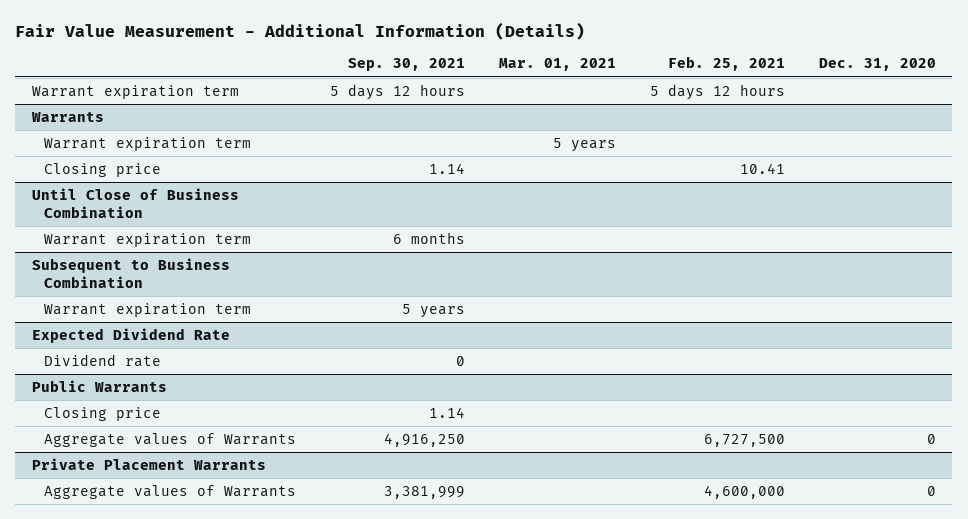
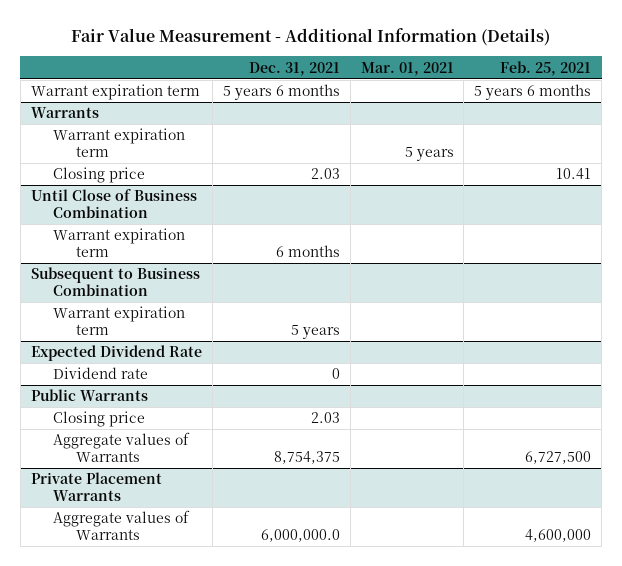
- | Sep. 30, 2021 | Mar. 01, 2021 | Feb. 25, 2021 | Dec. 31, 2020
+ | Dec. 31, 2021 | Mar. 01, 2021 | Feb. 25, 2021
- Warrant expiration term | 5 days 12 hours | | 5 days 12 hours |
+ Warrant expiration term | 5 years 6 months | | 5 years 6 months

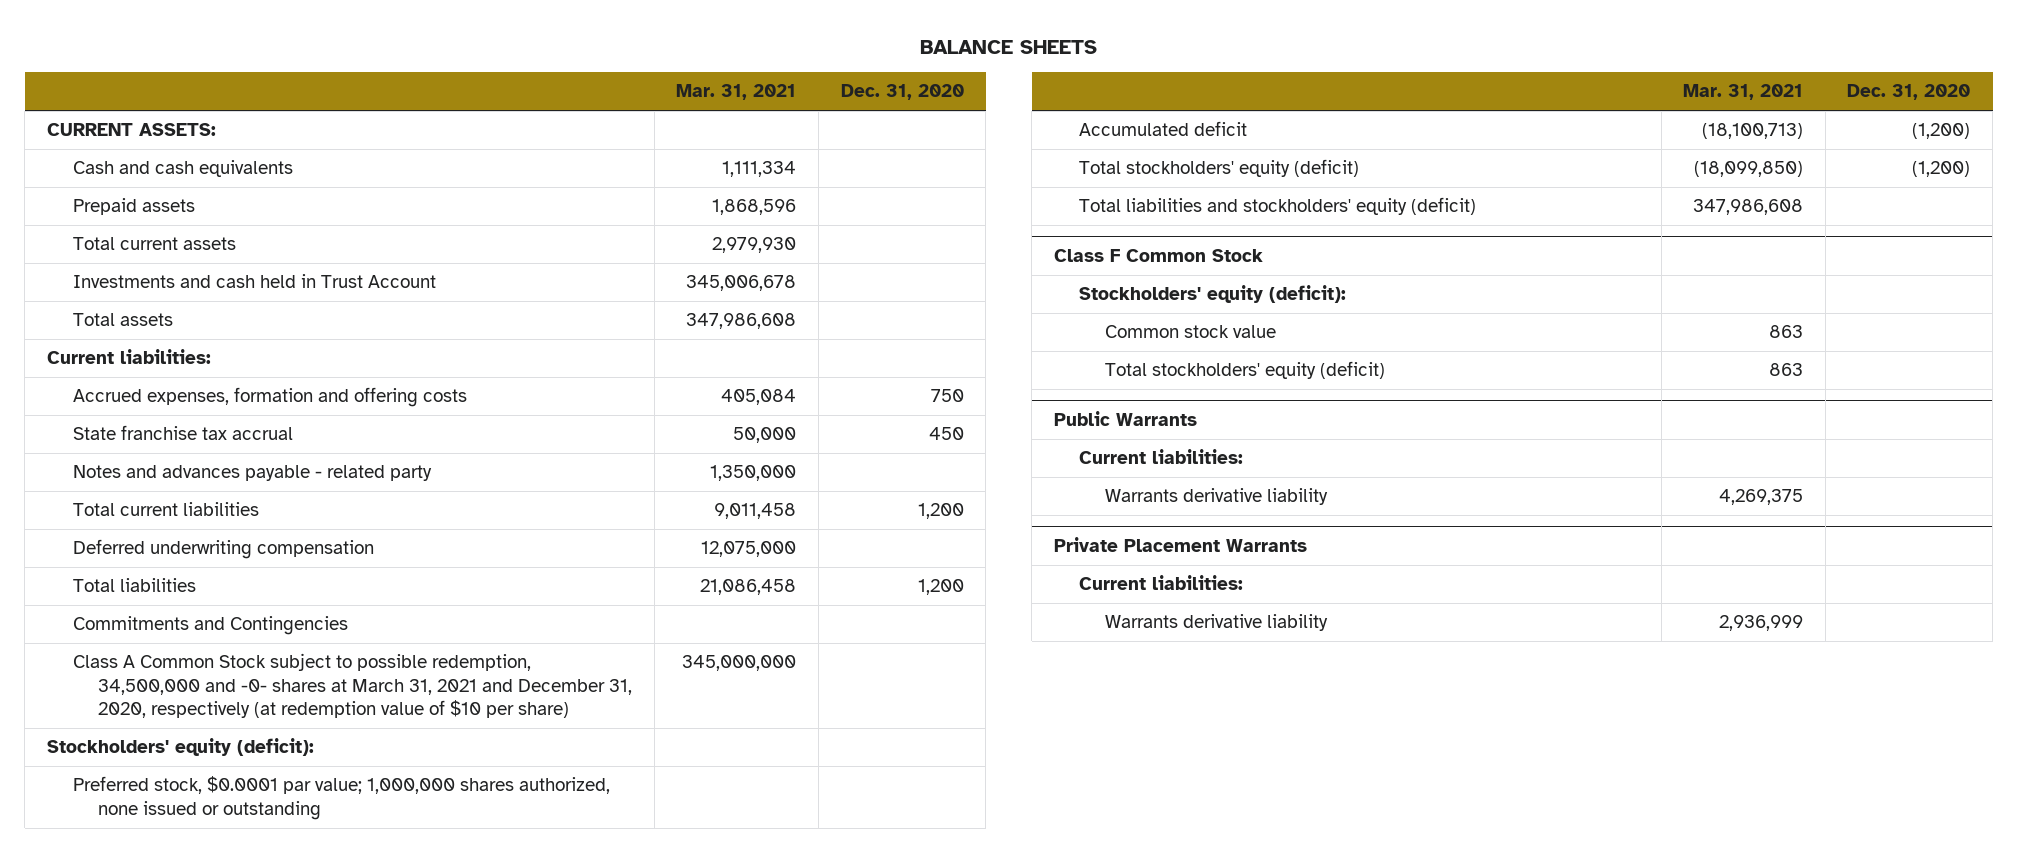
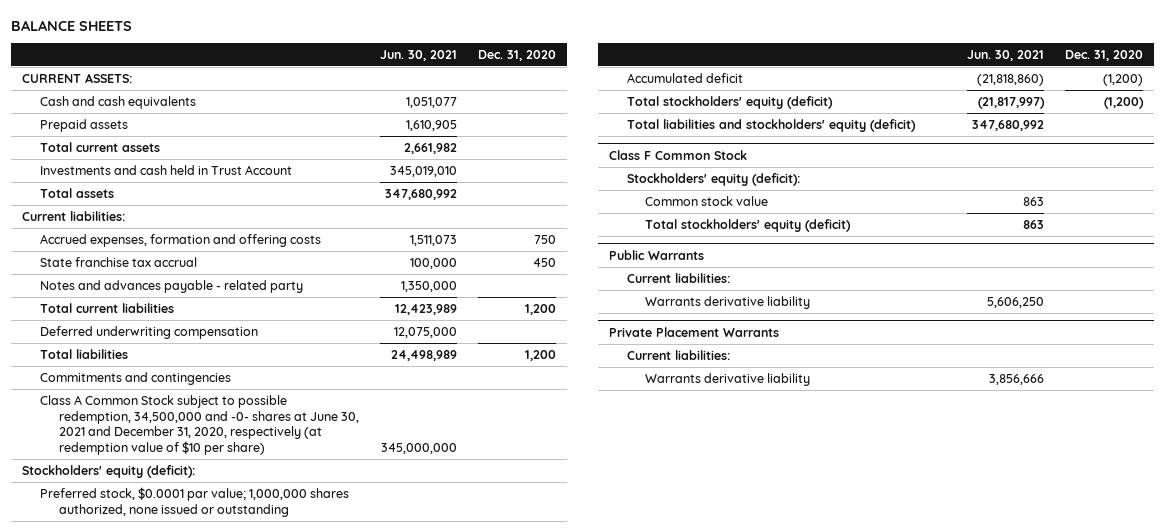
- | Mar. 31, 2021 | Dec. 31, 2020
+ | Jun. 30, 2021 | Dec. 31, 2020
- Commitments and Contingencies
- Class A Common Stock subject to possible redemption, 34,500,000 and -0- shares at March 31, 2021 and December 31, 2020, respectively (at redemption value of $10 per share) | 345,000,000 |
+ Commitments and contingencies
+ Class A Common Stock subject to possible redemption, 34,500,000 and -0- shares at June 30, 2021 and December 31, 2020, respectively (at redemption value of $10 per share) | 345,000,000 |

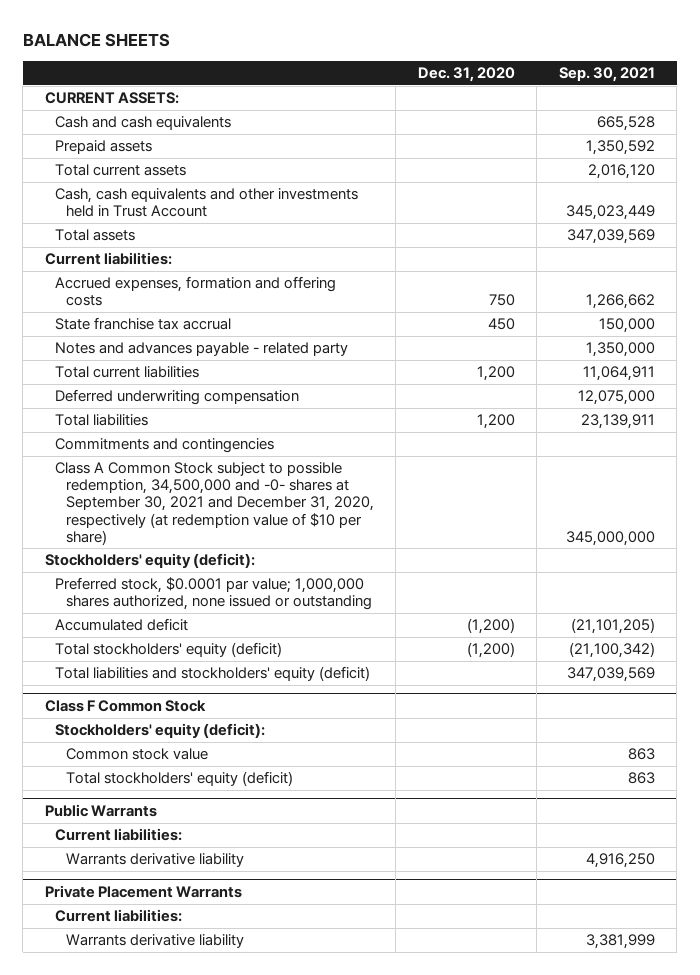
- | Jun. 30, 2021 | Dec. 31, 2020
+ | Dec. 31, 2020 | Sep. 30, 2021
- Investments and cash held in Trust Account | 345,019,010 |
+ Cash, cash equivalents and other investments held in Trust Account | | 345,023,449
- Class A Common Stock subject to possible redemption, 34,500,000 and -0- shares at June 30, 2021 and December 31, 2020, respectively (at redemption value of $10 per share) | 345,000,000 |
+ Class A Common Stock subject to possible redemption, 34,500,000 and -0- shares at September 30, 2021 and December 31, 2020, respectively (at redemption value of $10 per share) | | 345,000,000

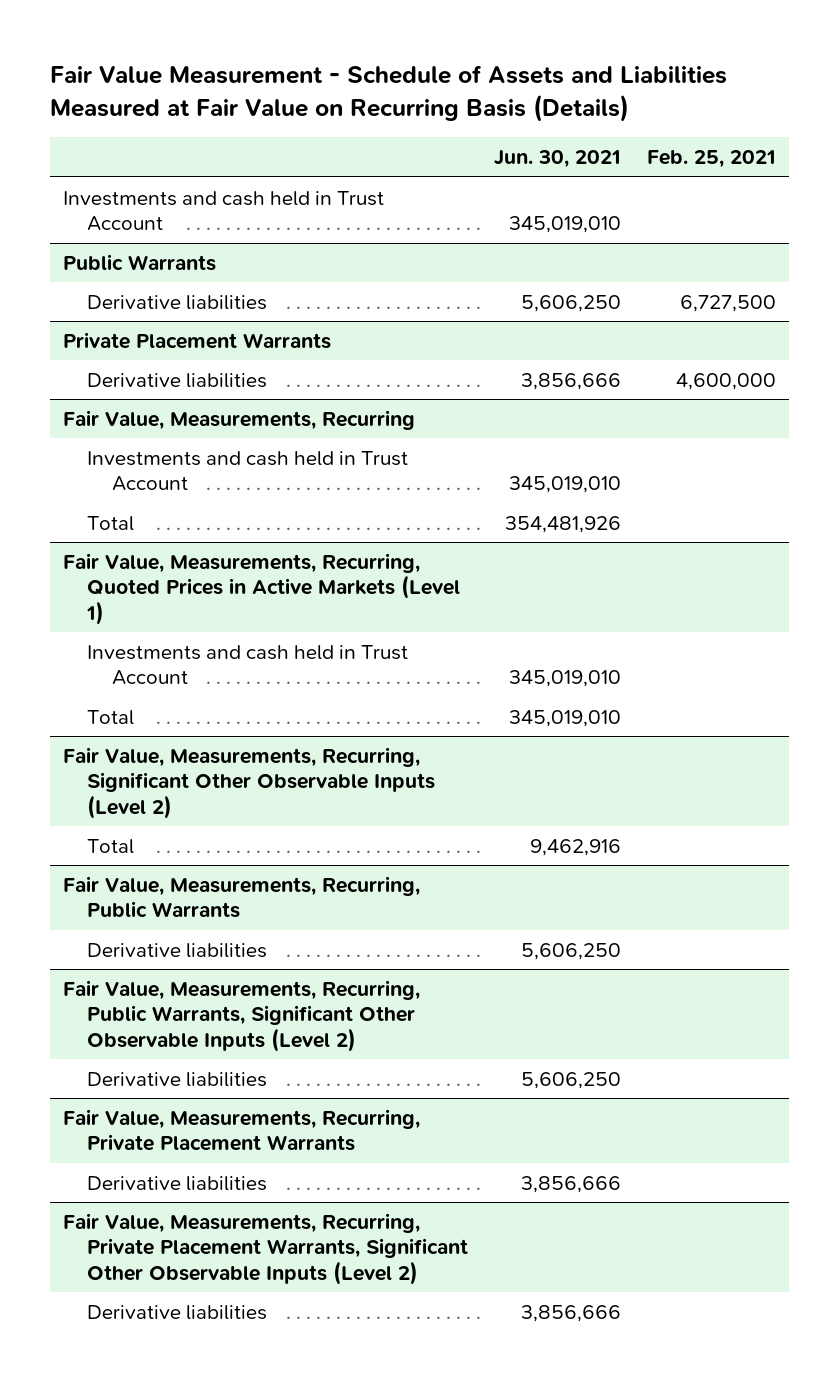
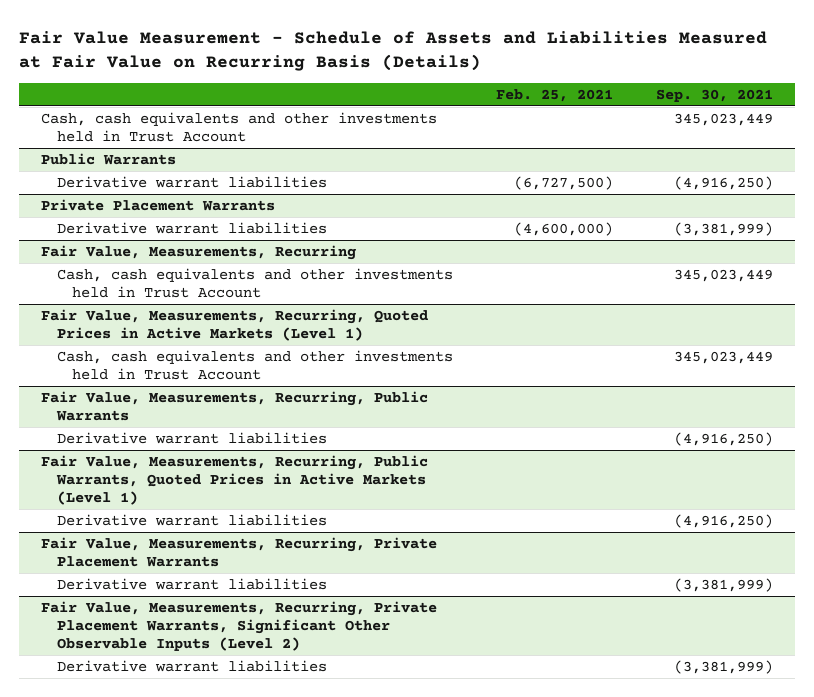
- | Jun. 30, 2021 | Feb. 25, 2021
+ | Feb. 25, 2021 | Sep. 30, 2021
- Investments and cash held in Trust Account | 345,019,010 |
+ Cash, cash equivalents and other investments held in Trust Account | | 345,023,449
@ Public Warrants
- Derivative liabilities | 5,606,250 | 6,727,500
+ Derivative warrant liabilities | (6,727,500) | (4,916,250)
@ Private Placement Warrants
- Derivative liabilities | 3,856,666 | 4,600,000
+ Derivative warrant liabilities | (4,600,000) | (3,381,999)
@ Fair Value, Measurements, Recurring
- Investments and cash held in Trust Account | 345,019,010 |
- Total | 354,481,926 |
+ Cash, cash equivalents and other investments held in Trust Account | | 345,023,449
@ Fair Value, Measurements, Recurring, Quoted Prices in Active Markets (Level 1)
- Investments and cash held in Trust Account | 345,019,010 |
- Total | 345,019,010 |
- Fair Value, Measurements, Recurring, Significant Other Observable Inputs (Level 2)
- Total | 9,462,916 |
@ Fair Value, Measurements, Recurring, Quoted Prices in Active Markets (Level 1)
+ Cash, cash equivalents and other investments held in Trust Account | | 345,023,449
@ Fair Value, Measurements, Recurring, Public Warrants
- Derivative liabilities | 5,606,250 |
- Fair Value, Measurements, Recurring, Public Warrants, Significant Other Observable Inputs (Level 2)
- Derivative liabilities | 5,606,250 |
@ Fair Value, Measurements, Recurring, Public Warrants
+ Derivative warrant liabilities | | (4,916,250)
+ Fair Value, Measurements, Recurring, Public Warrants, Quoted Prices in Active Markets (Level 1)
+ Derivative warrant liabilities | | (4,916,250)
@ Fair Value, Measurements, Recurring, Private Placement Warrants
- Derivative liabilities | 3,856,666 |
+ Derivative warrant liabilities | | (3,381,999)
@ Fair Value, Measurements, Recurring, Private Placement Warrants, Significant Other Observable Inputs (Level 2)
- Derivative liabilities | 3,856,666 |
+ Derivative warrant liabilities | | (3,381,999)

